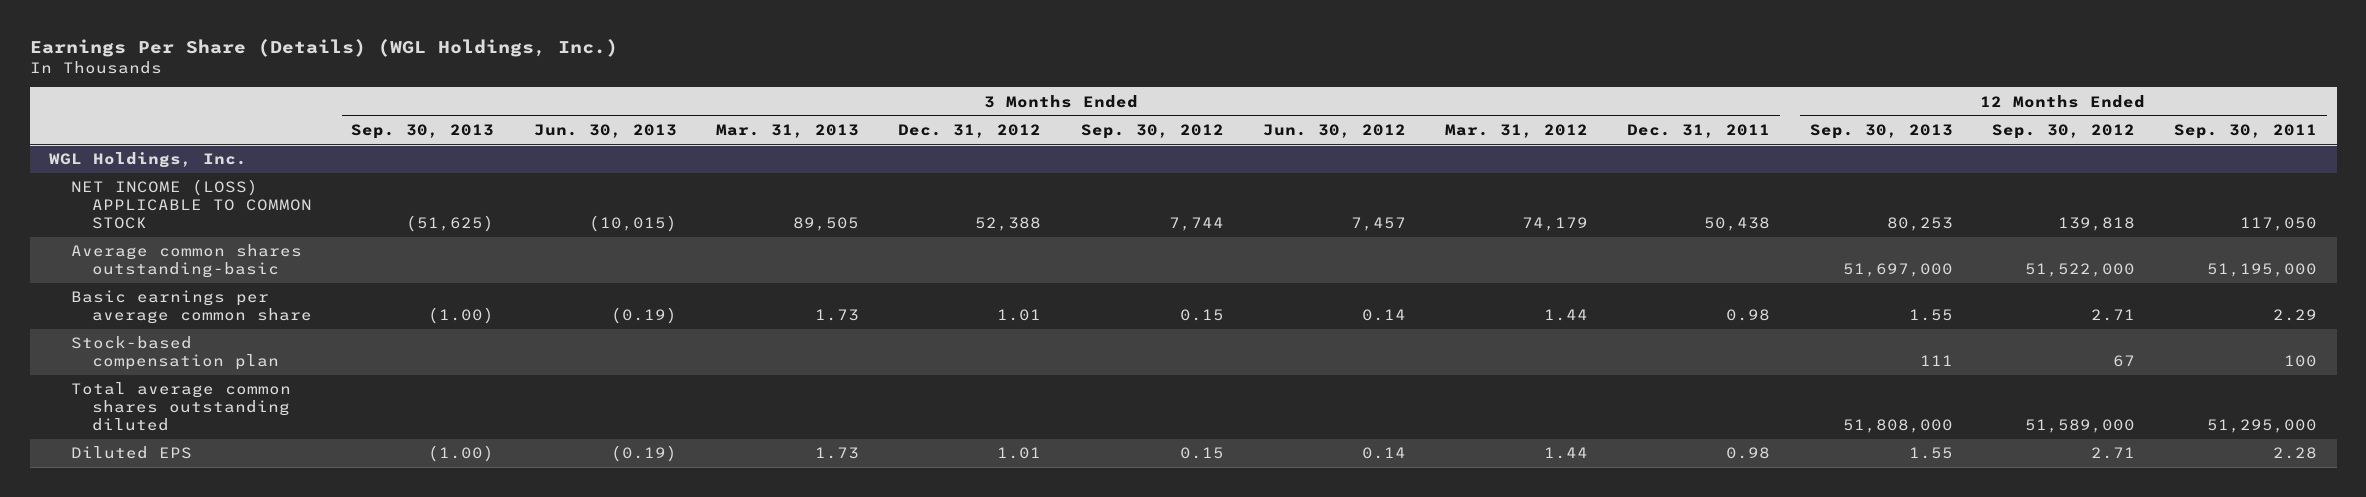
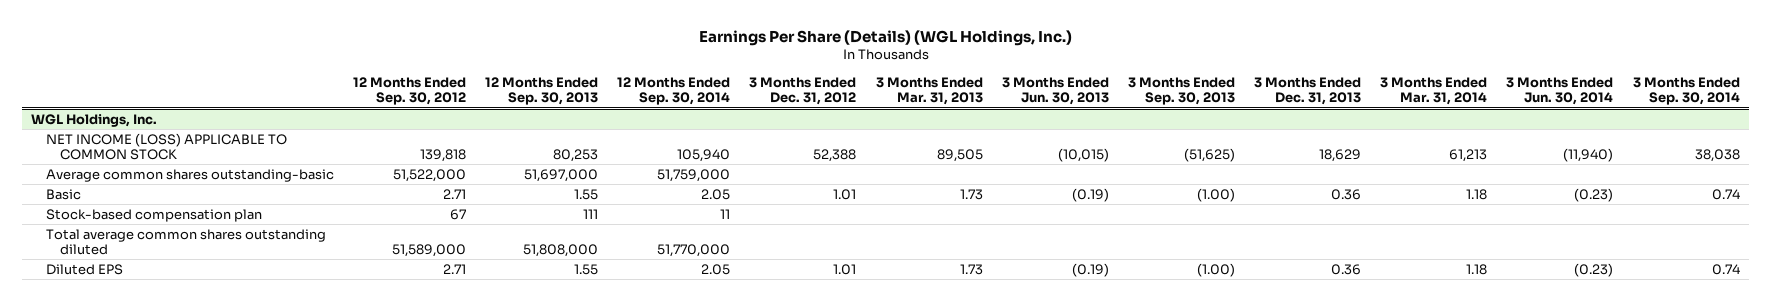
- | 3 Months Ended Sep. 30, 2013 | 3 Months Ended Jun. 30, 2013 | 3 Months Ended Mar. 31, 2013 | 3 Months Ended Dec. 31, 2012 | 3 Months Ended Sep. 30, 2012 | 3 Months Ended Jun. 30, 2012 | 3 Months Ended Mar. 31, 2012 | 3 Months Ended Dec. 31, 2011 | 12 Months Ended Sep. 30, 2013 | 12 Months Ended Sep. 30, 2012 | 12 Months Ended Sep. 30, 2011
+ | 12 Months Ended Sep. 30, 2012 | 12 Months Ended Sep. 30, 2013 | 12 Months Ended Sep. 30, 2014 | 3 Months Ended Dec. 31, 2012 | 3 Months Ended Mar. 31, 2013 | 3 Months Ended Jun. 30, 2013 | 3 Months Ended Sep. 30, 2013 | 3 Months Ended Dec. 31, 2013 | 3 Months Ended Mar. 31, 2014 | 3 Months Ended Jun. 30, 2014 | 3 Months Ended Sep. 30, 2014
@ WGL Holdings, Inc.
- Basic earnings per average common share | (1.00) | (0.19) | 1.73 | 1.01 | 0.15 | 0.14 | 1.44 | 0.98 | 1.55 | 2.71 | 2.29
+ Basic | 2.71 | 1.55 | 2.05 | 1.01 | 1.73 | (0.19) | (1.00) | 0.36 | 1.18 | (0.23) | 0.74

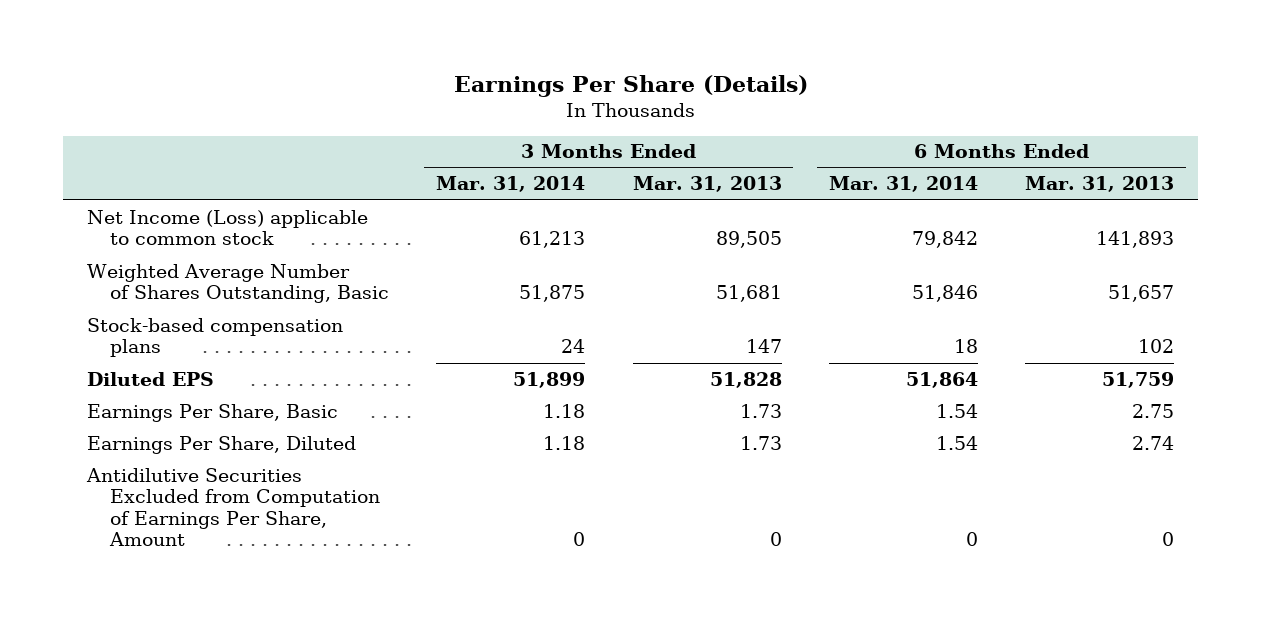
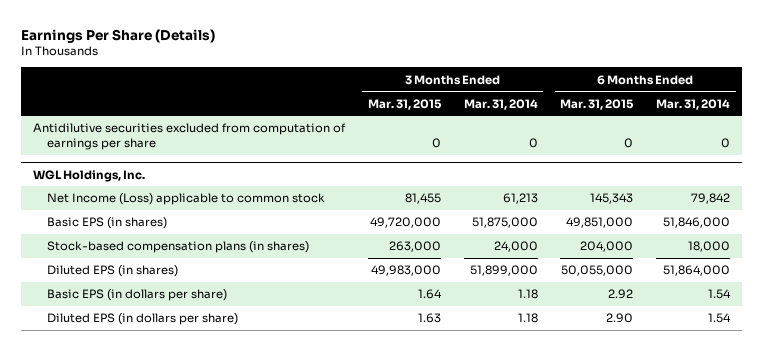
- | 3 Months Ended Mar. 31, 2014 | 3 Months Ended Mar. 31, 2013 | 6 Months Ended Mar. 31, 2014 | 6 Months Ended Mar. 31, 2013
+ | 3 Months Ended Mar. 31, 2015 | 3 Months Ended Mar. 31, 2014 | 6 Months Ended Mar. 31, 2015 | 6 Months Ended Mar. 31, 2014
+ Antidilutive securities excluded from computation of earnings per share | 0 | 0 | 0 | 0
+ WGL Holdings, Inc.
- Weighted Average Number of Shares Outstanding, Basic | 51,875 | 51,681 | 51,846 | 51,657
- Stock-based compensation plans | 24 | 147 | 18 | 102
- Diluted EPS | 51,899 | 51,828 | 51,864 | 51,759
- Earnings Per Share, Basic | 1.18 | 1.73 | 1.54 | 2.75
- Earnings Per Share, Diluted | 1.18 | 1.73 | 1.54 | 2.74
- Antidilutive Securities Excluded from Computation of Earnings Per Share, Amount | 0 | 0 | 0 | 0
+ Basic EPS (in shares) | 49,720,000 | 51,875,000 | 49,851,000 | 51,846,000
+ Stock-based compensation plans (in shares) | 263,000 | 24,000 | 204,000 | 18,000
+ Diluted EPS (in shares) | 49,983,000 | 51,899,000 | 50,055,000 | 51,864,000
+ Basic EPS (in dollars per share) | 1.64 | 1.18 | 2.92 | 1.54
+ Diluted EPS (in dollars per share) | 1.63 | 1.18 | 2.90 | 1.54

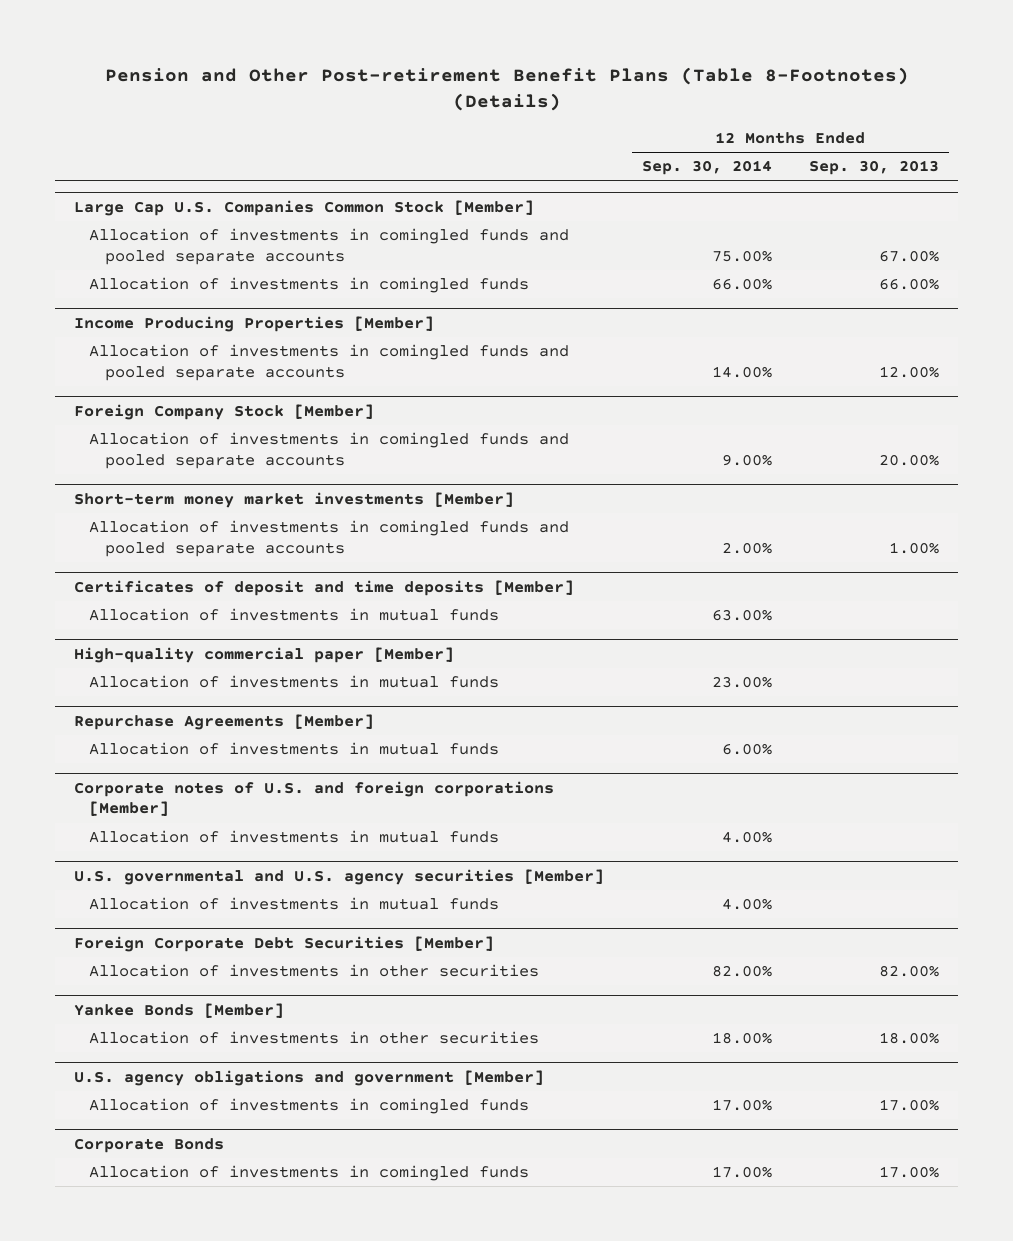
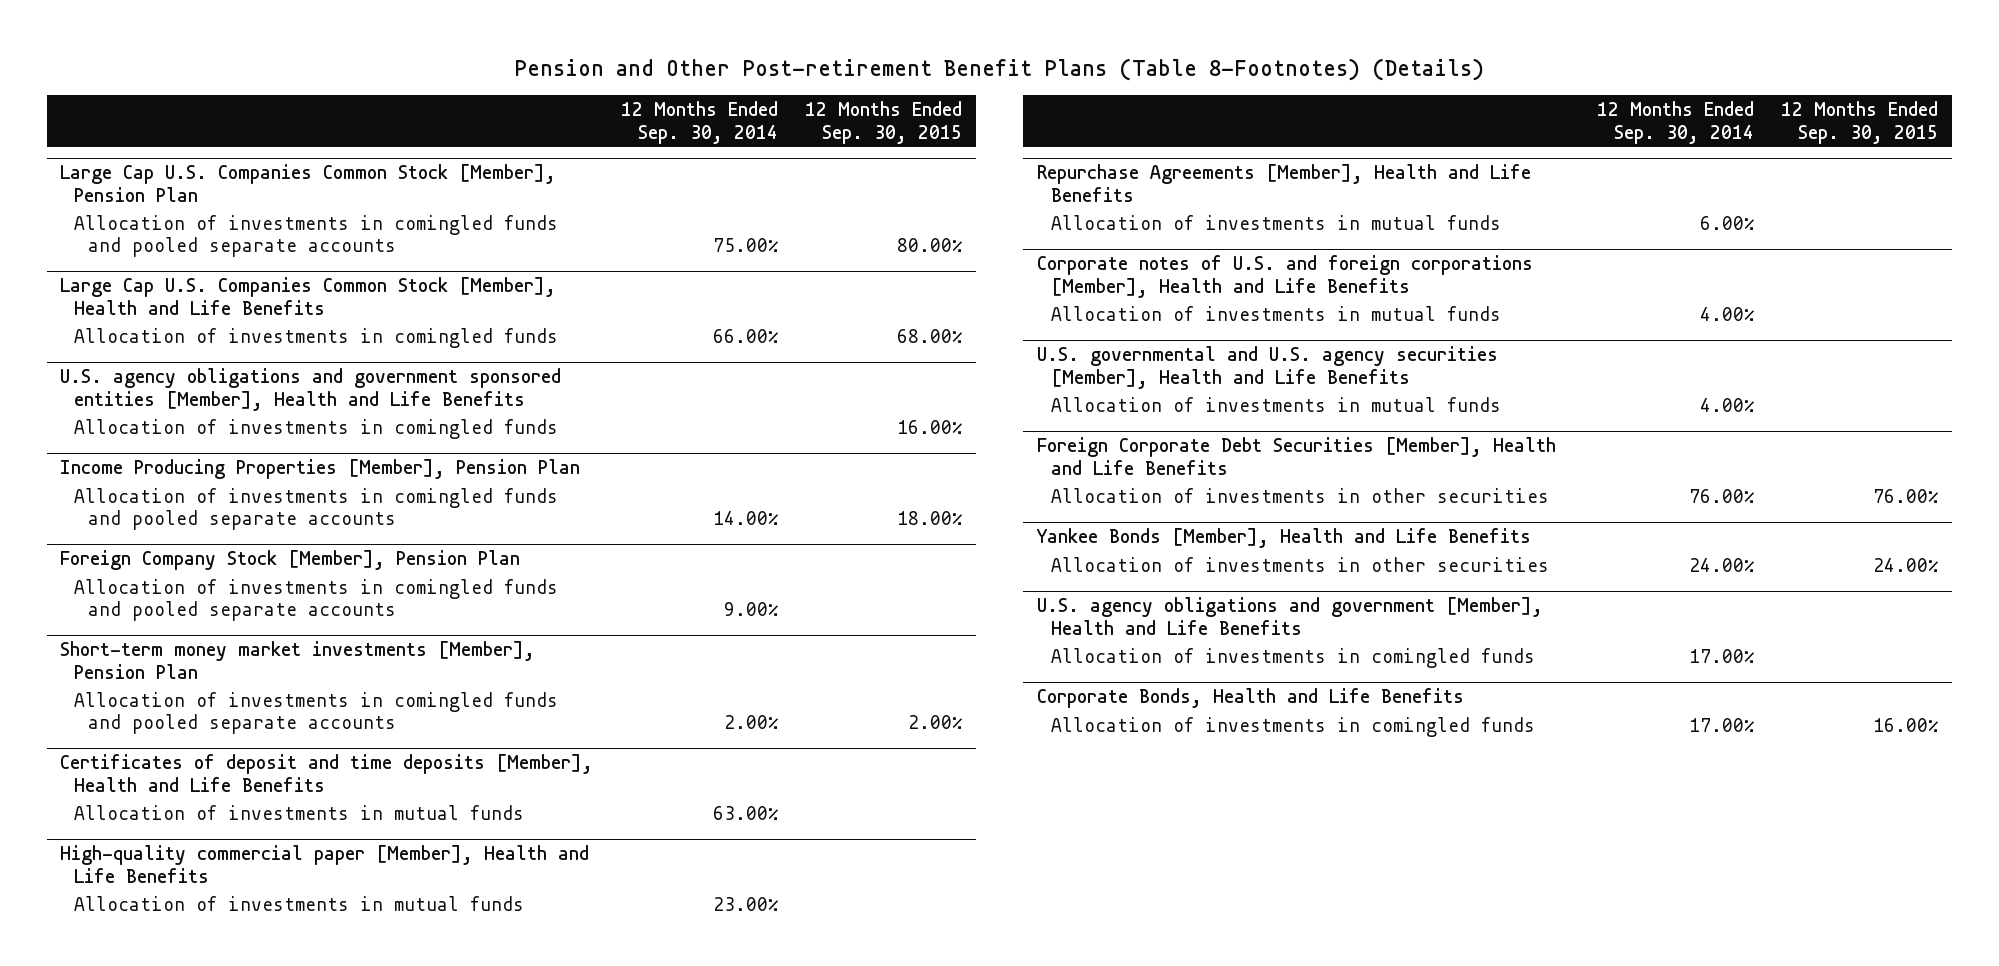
- | 12 Months Ended Sep. 30, 2014 | 12 Months Ended Sep. 30, 2013
+ | 12 Months Ended Sep. 30, 2014 | 12 Months Ended Sep. 30, 2015
- Large Cap U.S. Companies Common Stock [Member]
+ Large Cap U.S. Companies Common Stock [Member], Pension Plan
+ Large Cap U.S. Companies Common Stock [Member], Health and Life Benefits
- Income Producing Properties [Member]
+ U.S. agency obligations and government sponsored entities [Member], Health and Life Benefits
+ Allocation of investments in comingled funds | | 16.00%
+ Income Producing Properties [Member], Pension Plan
- Foreign Company Stock [Member]
+ Foreign Company Stock [Member], Pension Plan
- Short-term money market investments [Member]
+ Short-term money market investments [Member], Pension Plan
- Certificates of deposit and time deposits [Member]
+ Certificates of deposit and time deposits [Member], Health and Life Benefits
- High-quality commercial paper [Member]
+ High-quality commercial paper [Member], Health and Life Benefits
- Repurchase Agreements [Member]
+ Repurchase Agreements [Member], Health and Life Benefits
- Corporate notes of U.S. and foreign corporations [Member]
+ Corporate notes of U.S. and foreign corporations [Member], Health and Life Benefits
- U.S. governmental and U.S. agency securities [Member]
+ U.S. governmental and U.S. agency securities [Member], Health and Life Benefits
- Foreign Corporate Debt Securities [Member]
- Allocation of investments in other securities | 82.00% | 82.00%
- Yankee Bonds [Member]
- Allocation of investments in other securities | 18.00% | 18.00%
- U.S. agency obligations and government [Member]
+ Foreign Corporate Debt Securities [Member], Health and Life Benefits
+ Allocation of investments in other securities | 76.00% | 76.00%
+ Yankee Bonds [Member], Health and Life Benefits
+ Allocation of investments in other securities | 24.00% | 24.00%
+ U.S. agency obligations and government [Member], Health and Life Benefits
- Corporate Bonds
+ Corporate Bonds, Health and Life Benefits

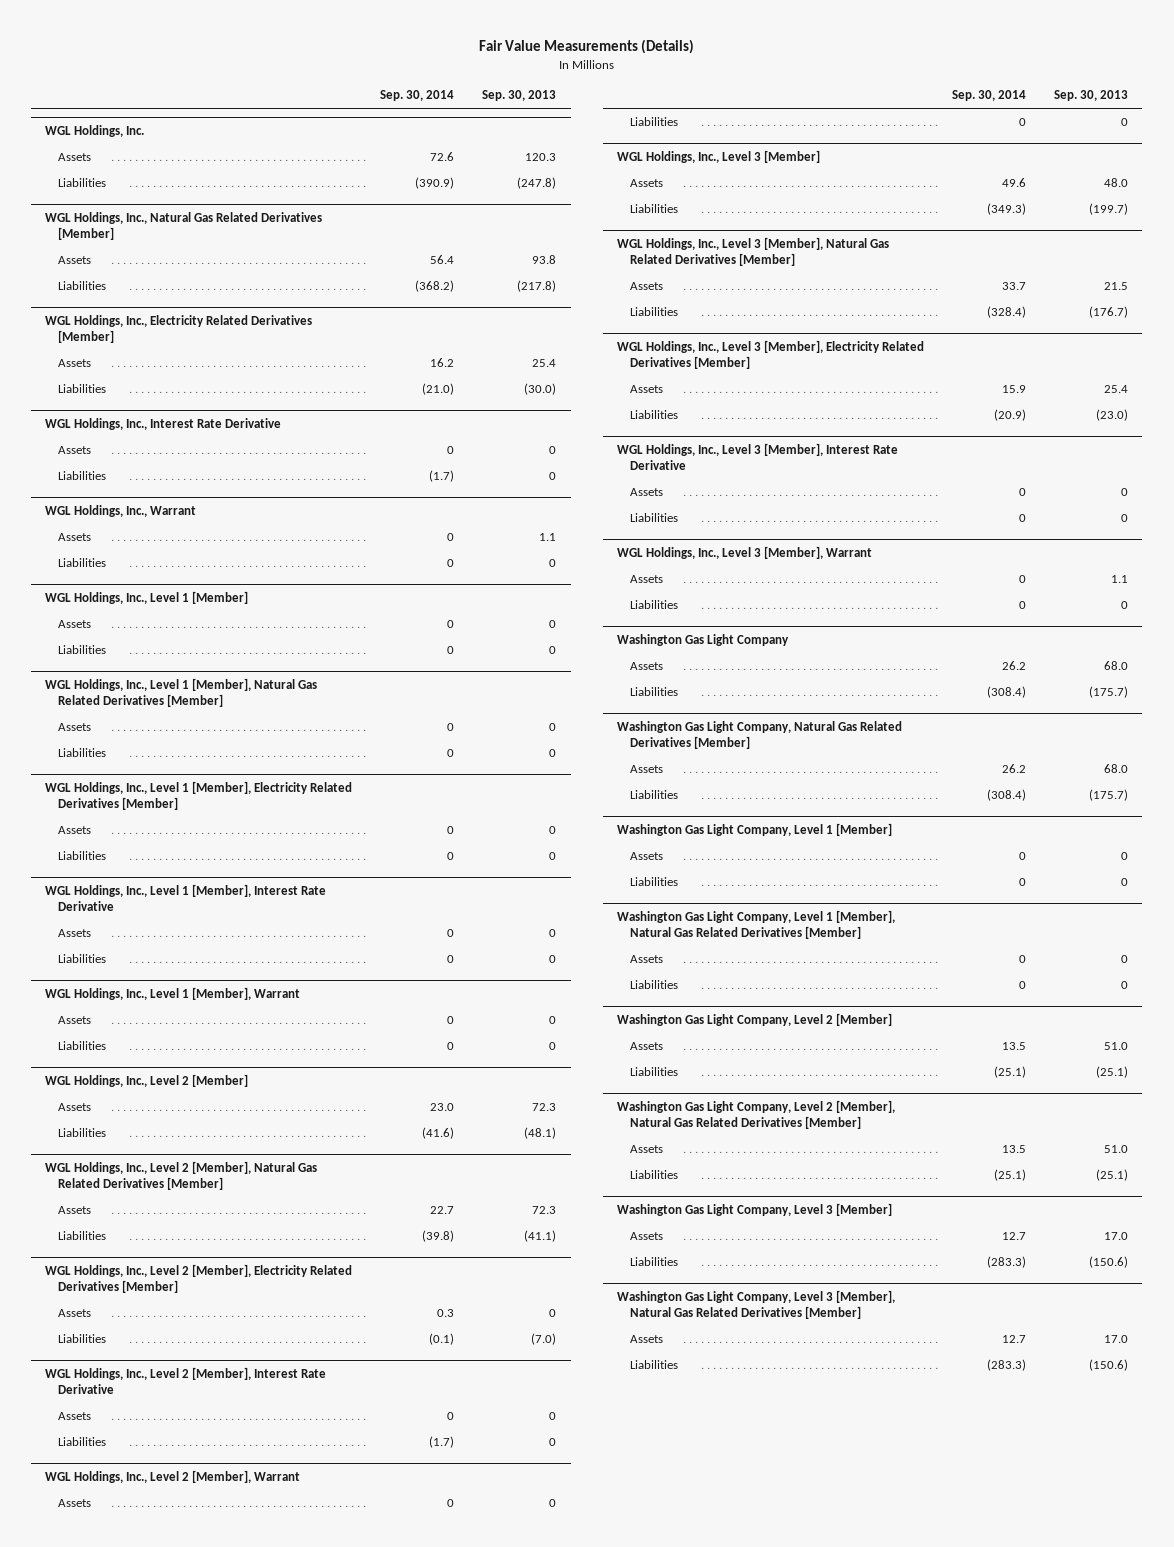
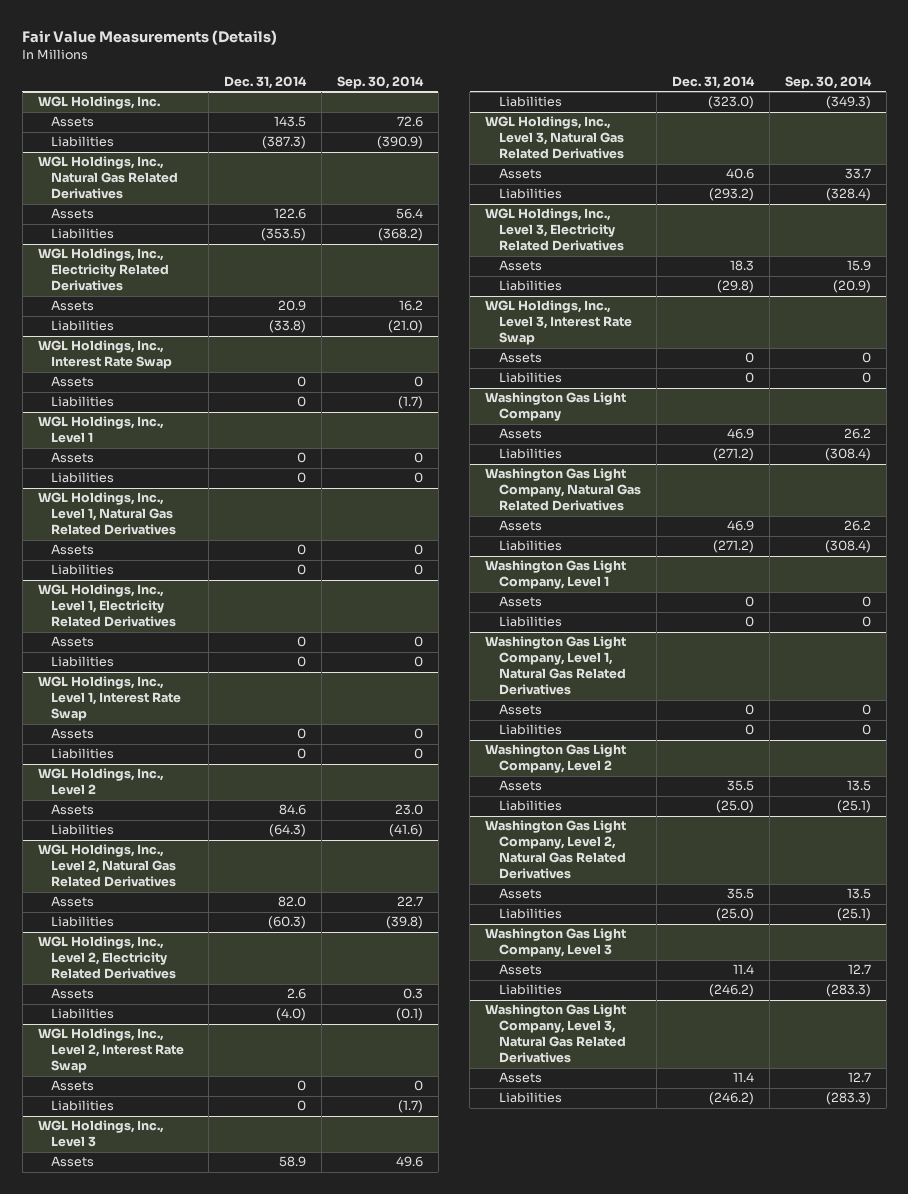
- | Sep. 30, 2014 | Sep. 30, 2013
+ | Dec. 31, 2014 | Sep. 30, 2014
- WGL Holdings, Inc., Natural Gas Related Derivatives [Member]
+ WGL Holdings, Inc., Natural Gas Related Derivatives
- WGL Holdings, Inc., Electricity Related Derivatives [Member]
+ WGL Holdings, Inc., Electricity Related Derivatives
- WGL Holdings, Inc., Interest Rate Derivative
+ WGL Holdings, Inc., Interest Rate Swap
- WGL Holdings, Inc., Warrant
- Assets | 0 | 1.1
- Liabilities | 0 | 0
- WGL Holdings, Inc., Level 1 [Member]
- Assets | 0 | 0
- Liabilities | 0 | 0
- WGL Holdings, Inc., Level 1 [Member], Natural Gas Related Derivatives [Member]
+ WGL Holdings, Inc., Level 1
- WGL Holdings, Inc., Level 1 [Member], Electricity Related Derivatives [Member]
+ WGL Holdings, Inc., Level 1, Natural Gas Related Derivatives
- WGL Holdings, Inc., Level 1 [Member], Interest Rate Derivative
+ WGL Holdings, Inc., Level 1, Electricity Related Derivatives
- WGL Holdings, Inc., Level 1 [Member], Warrant
+ WGL Holdings, Inc., Level 1, Interest Rate Swap
- WGL Holdings, Inc., Level 2 [Member]
+ WGL Holdings, Inc., Level 2
- WGL Holdings, Inc., Level 2 [Member], Natural Gas Related Derivatives [Member]
+ WGL Holdings, Inc., Level 2, Natural Gas Related Derivatives
- WGL Holdings, Inc., Level 2 [Member], Electricity Related Derivatives [Member]
+ WGL Holdings, Inc., Level 2, Electricity Related Derivatives
- WGL Holdings, Inc., Level 2 [Member], Interest Rate Derivative
+ WGL Holdings, Inc., Level 2, Interest Rate Swap
- WGL Holdings, Inc., Level 2 [Member], Warrant
- Assets | 0 | 0
- Liabilities | 0 | 0
- WGL Holdings, Inc., Level 3 [Member]
+ WGL Holdings, Inc., Level 3
- WGL Holdings, Inc., Level 3 [Member], Natural Gas Related Derivatives [Member]
+ WGL Holdings, Inc., Level 3, Natural Gas Related Derivatives
- WGL Holdings, Inc., Level 3 [Member], Electricity Related Derivatives [Member]
+ WGL Holdings, Inc., Level 3, Electricity Related Derivatives
- WGL Holdings, Inc., Level 3 [Member], Interest Rate Derivative
- Assets | 0 | 0
- Liabilities | 0 | 0
- WGL Holdings, Inc., Level 3 [Member], Warrant
+ WGL Holdings, Inc., Level 3, Interest Rate Swap
- Washington Gas Light Company, Natural Gas Related Derivatives [Member]
+ Washington Gas Light Company, Natural Gas Related Derivatives
- Washington Gas Light Company, Level 1 [Member]
+ Washington Gas Light Company, Level 1
- Washington Gas Light Company, Level 1 [Member], Natural Gas Related Derivatives [Member]
+ Washington Gas Light Company, Level 1, Natural Gas Related Derivatives
- Washington Gas Light Company, Level 2 [Member]
+ Washington Gas Light Company, Level 2
- Washington Gas Light Company, Level 2 [Member], Natural Gas Related Derivatives [Member]
+ Washington Gas Light Company, Level 2, Natural Gas Related Derivatives
- Washington Gas Light Company, Level 3 [Member]
+ Washington Gas Light Company, Level 3
- Washington Gas Light Company, Level 3 [Member], Natural Gas Related Derivatives [Member]
+ Washington Gas Light Company, Level 3, Natural Gas Related Derivatives

